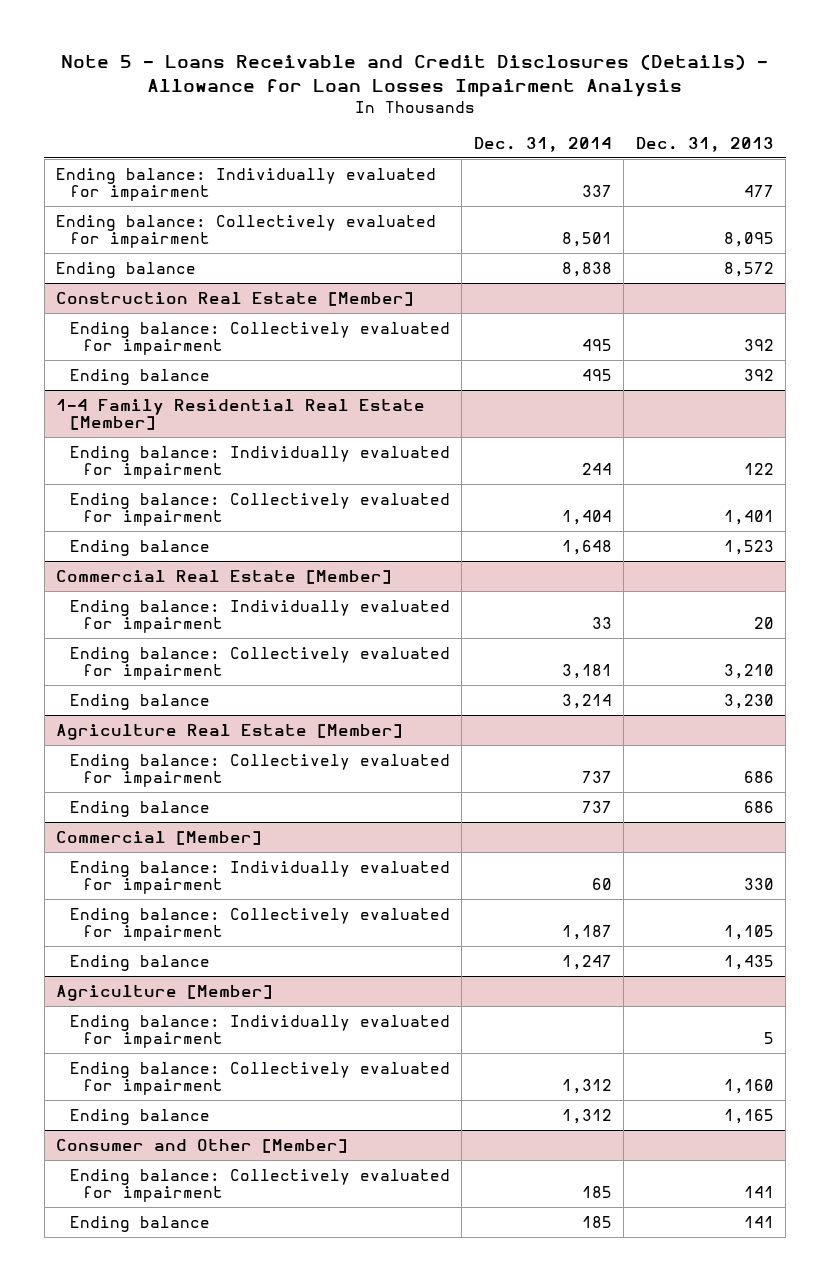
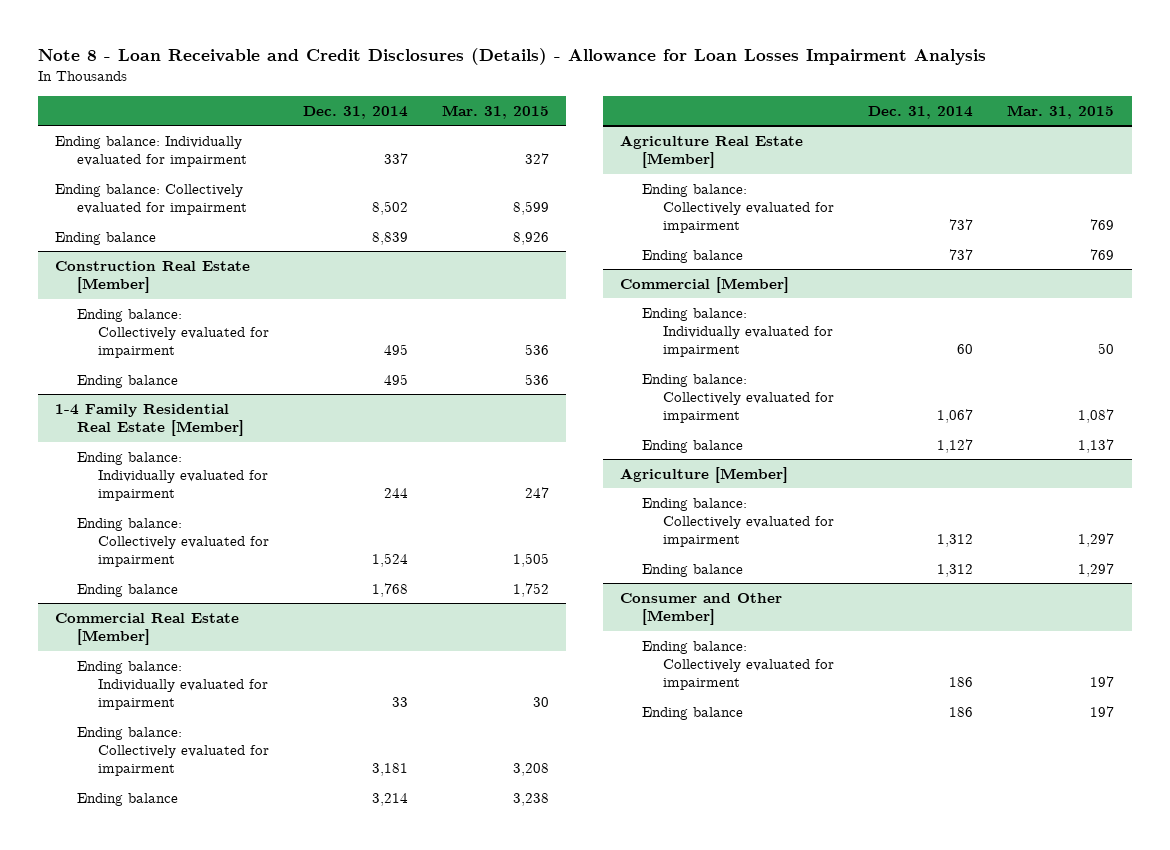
- Note 5 - Loans Receivable and Credit Disclosures (Details) - Allowance for Loan Losses Impairment Analysis
+ Note 8 - Loan Receivable and Credit Disclosures (Details) - Allowance for Loan Losses Impairment Analysis
- | Dec. 31, 2014 | Dec. 31, 2013
+ | Dec. 31, 2014 | Mar. 31, 2015
- Ending balance: Collectively evaluated for impairment | 8,501 | 8,095
- Ending balance | 8,838 | 8,572
+ Ending balance: Collectively evaluated for impairment | 8,502 | 8,599
+ Ending balance | 8,839 | 8,926
@ 1-4 Family Residential Real Estate [Member]
- Ending balance: Collectively evaluated for impairment | 1,404 | 1,401
- Ending balance | 1,648 | 1,523
+ Ending balance: Collectively evaluated for impairment | 1,524 | 1,505
+ Ending balance | 1,768 | 1,752
@ Commercial [Member]
- Ending balance: Collectively evaluated for impairment | 1,187 | 1,105
- Ending balance | 1,247 | 1,435
+ Ending balance: Collectively evaluated for impairment | 1,067 | 1,087
+ Ending balance | 1,127 | 1,137
@ Agriculture [Member]
- Ending balance: Individually evaluated for impairment | | 5
@ Consumer and Other [Member]
- Ending balance: Collectively evaluated for impairment | 185 | 141
- Ending balance | 185 | 141
+ Ending balance: Collectively evaluated for impairment | 186 | 197
+ Ending balance | 186 | 197

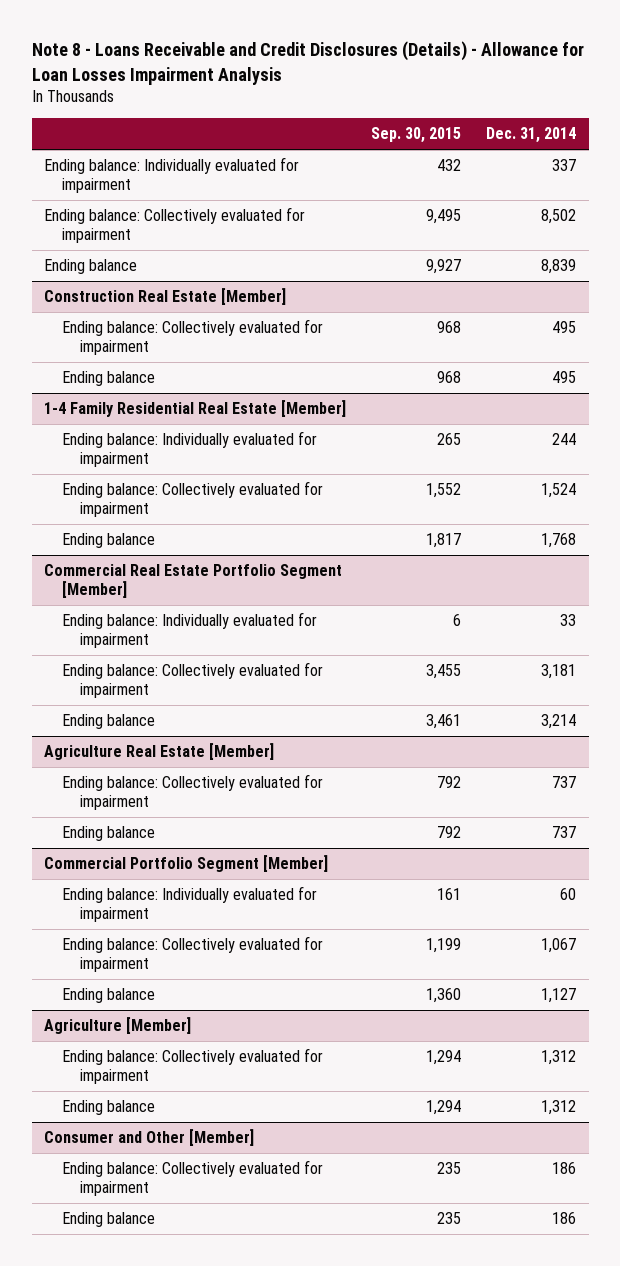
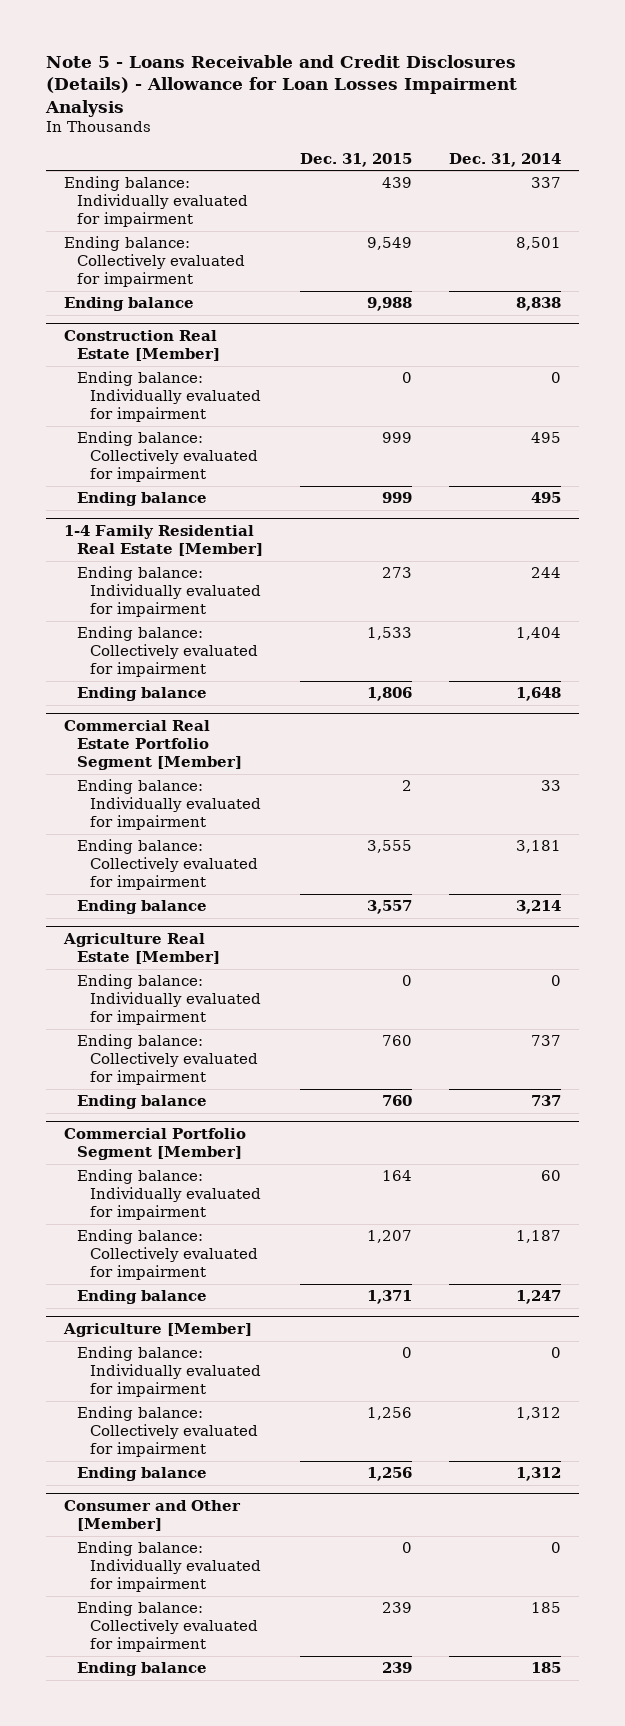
- Note 8 - Loans Receivable and Credit Disclosures (Details) - Allowance for Loan Losses Impairment Analysis
+ Note 5 - Loans Receivable and Credit Disclosures (Details) - Allowance for Loan Losses Impairment Analysis
- | Sep. 30, 2015 | Dec. 31, 2014
+ | Dec. 31, 2015 | Dec. 31, 2014
- Ending balance: Collectively evaluated for impairment | 9,495 | 8,502
- Ending balance | 9,927 | 8,839
+ Ending balance: Collectively evaluated for impairment | 9,549 | 8,501
+ Ending balance | 9,988 | 8,838
@ Construction Real Estate [Member]
+ Ending balance: Individually evaluated for impairment | 0 | 0
@ 1-4 Family Residential Real Estate [Member]
- Ending balance: Collectively evaluated for impairment | 1,552 | 1,524
- Ending balance | 1,817 | 1,768
+ Ending balance: Collectively evaluated for impairment | 1,533 | 1,404
+ Ending balance | 1,806 | 1,648
@ Agriculture Real Estate [Member]
+ Ending balance: Individually evaluated for impairment | 0 | 0
@ Commercial Portfolio Segment [Member]
- Ending balance: Collectively evaluated for impairment | 1,199 | 1,067
- Ending balance | 1,360 | 1,127
+ Ending balance: Collectively evaluated for impairment | 1,207 | 1,187
+ Ending balance | 1,371 | 1,247
@ Agriculture [Member]
+ Ending balance: Individually evaluated for impairment | 0 | 0
@ Consumer and Other [Member]
- Ending balance: Collectively evaluated for impairment | 235 | 186
- Ending balance | 235 | 186
+ Ending balance: Individually evaluated for impairment | 0 | 0
+ Ending balance: Collectively evaluated for impairment | 239 | 185
+ Ending balance | 239 | 185

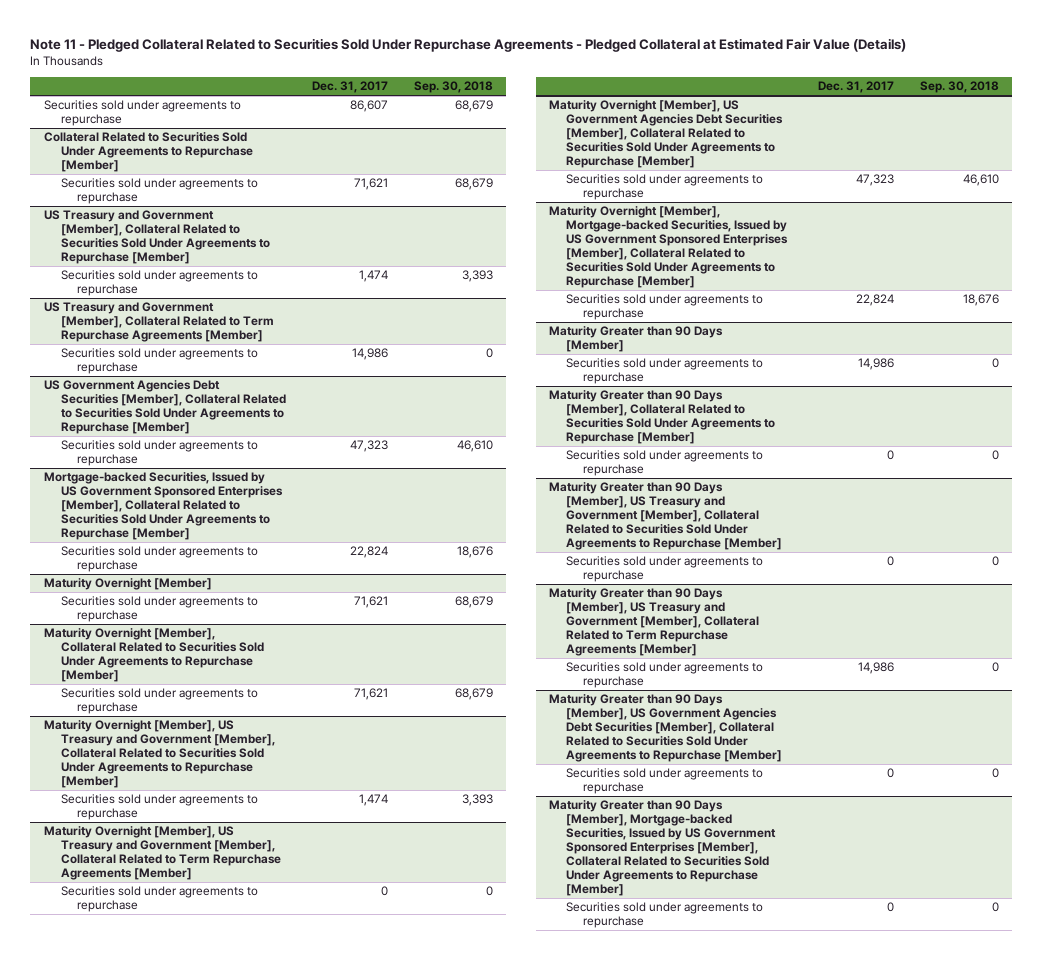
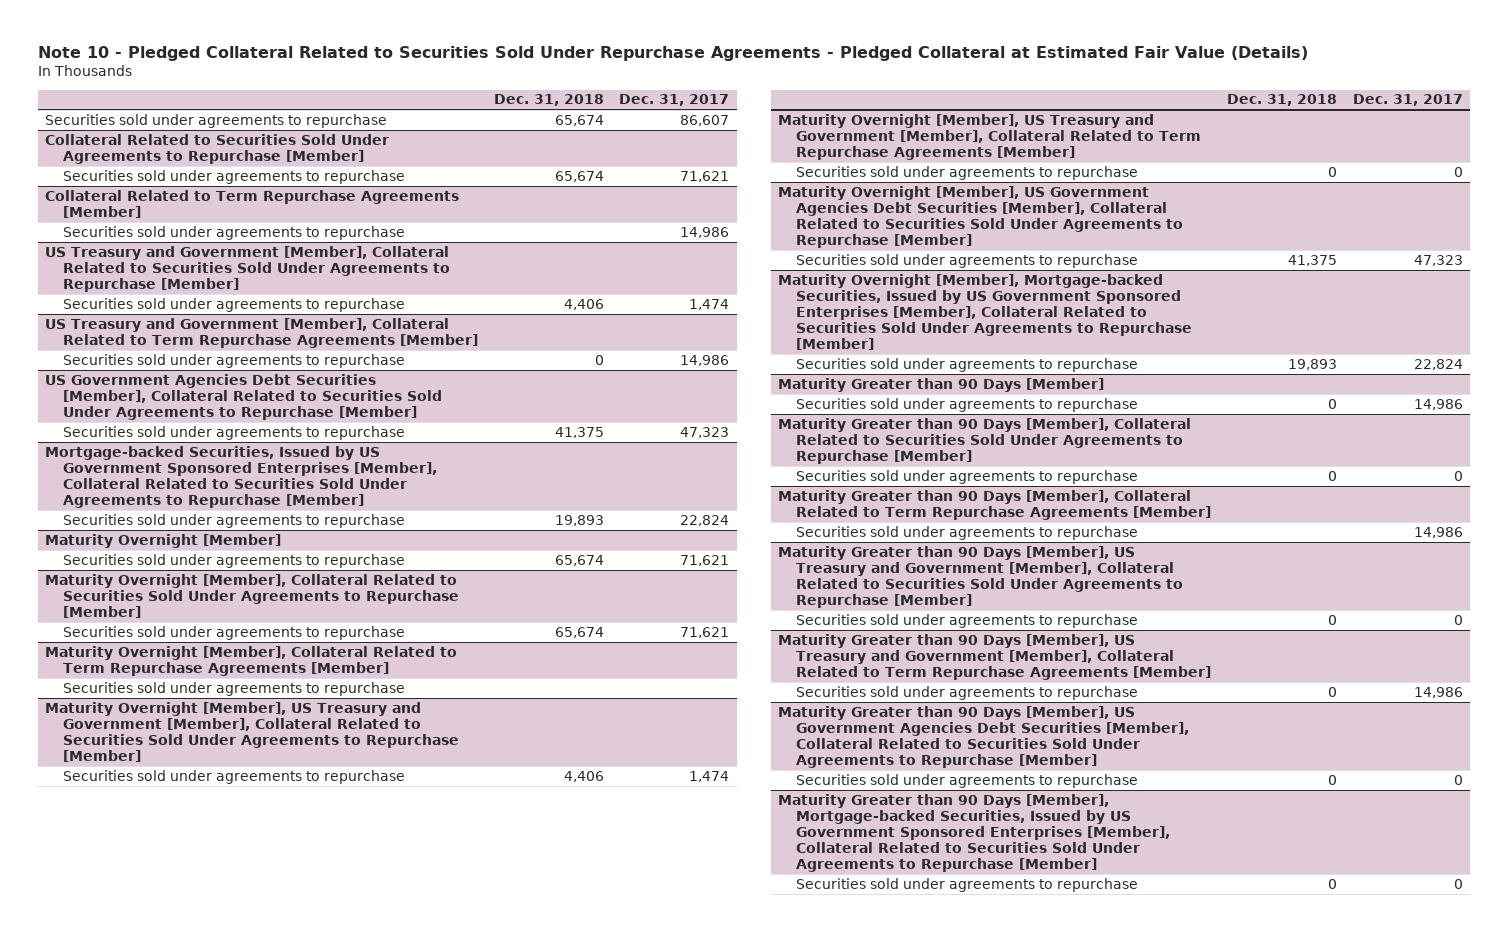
- Note 11 - Pledged Collateral Related to Securities Sold Under Repurchase Agreements - Pledged Collateral at Estimated Fair Value (Details)
+ Note 10 - Pledged Collateral Related to Securities Sold Under Repurchase Agreements - Pledged Collateral at Estimated Fair Value (Details)
- | Dec. 31, 2017 | Sep. 30, 2018
+ | Dec. 31, 2018 | Dec. 31, 2017
+ Collateral Related to Term Repurchase Agreements [Member]
+ Securities sold under agreements to repurchase | | 14,986
+ Maturity Overnight [Member], Collateral Related to Term Repurchase Agreements [Member]
+ Securities sold under agreements to repurchase
+ Maturity Greater than 90 Days [Member], Collateral Related to Term Repurchase Agreements [Member]
+ Securities sold under agreements to repurchase | | 14,986

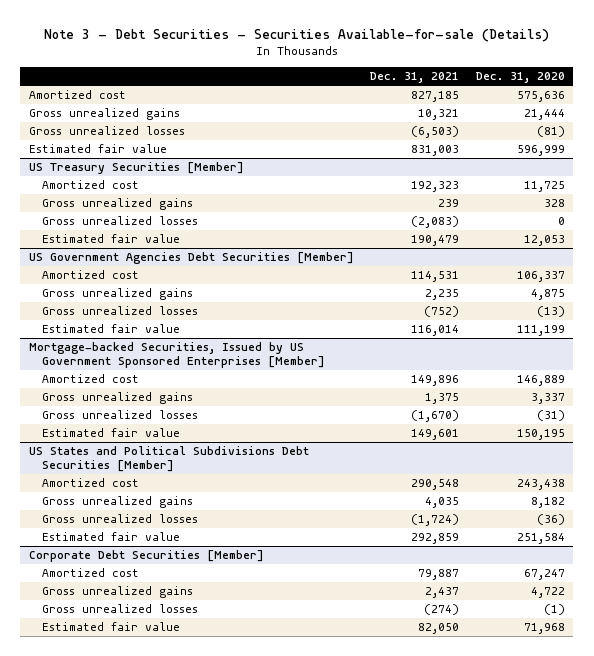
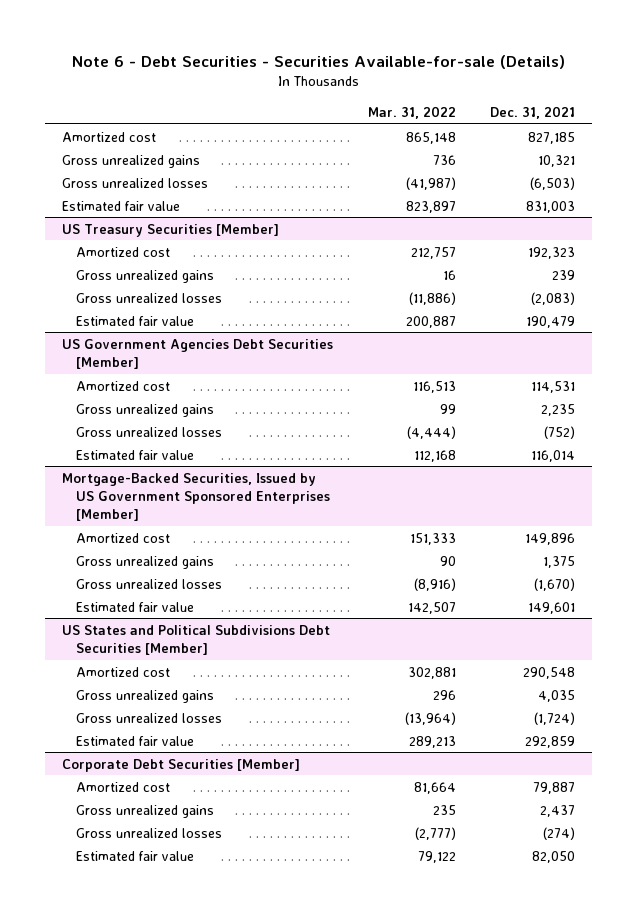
- Note 3 - Debt Securities - Securities Available-for-sale (Details)
+ Note 6 - Debt Securities - Securities Available-for-sale (Details)
- | Dec. 31, 2021 | Dec. 31, 2020
+ | Mar. 31, 2022 | Dec. 31, 2021
- Mortgage-backed Securities, Issued by US Government Sponsored Enterprises [Member]
+ Mortgage-Backed Securities, Issued by US Government Sponsored Enterprises [Member]

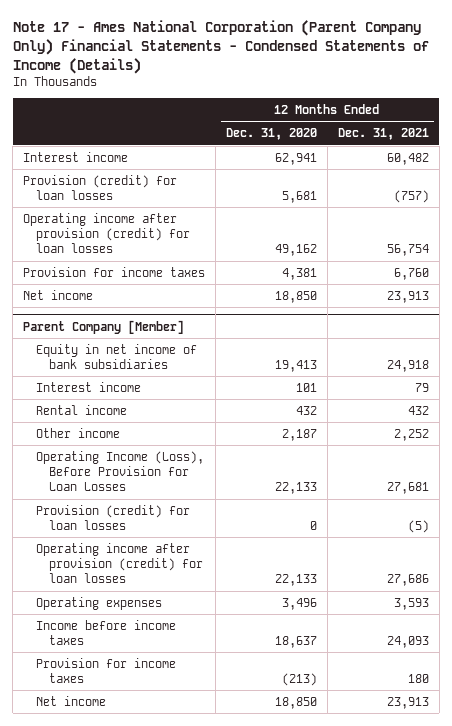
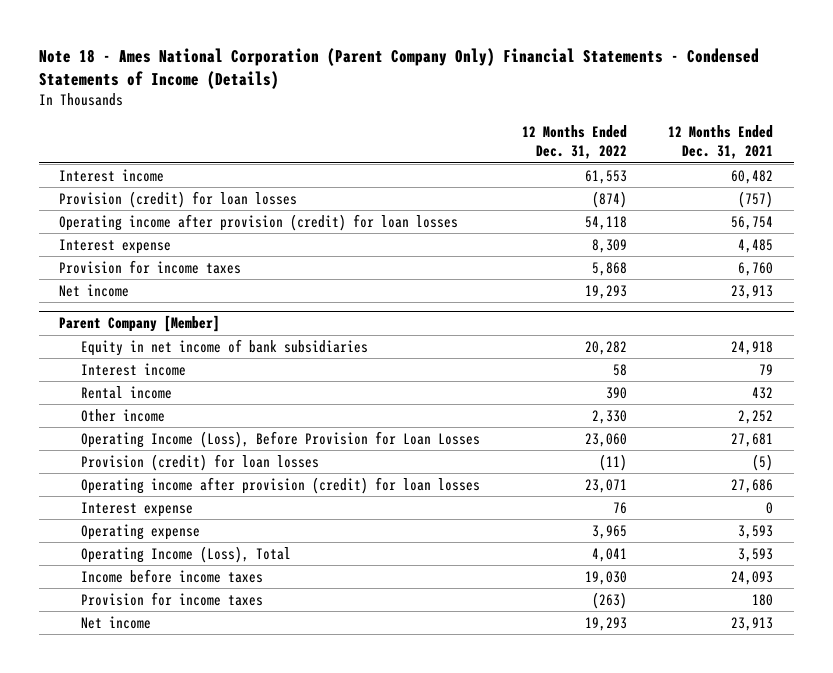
- Note 17 - Ames National Corporation (Parent Company Only) Financial Statements - Condensed Statements of Income (Details)
+ Note 18 - Ames National Corporation (Parent Company Only) Financial Statements - Condensed Statements of Income (Details)
- | 12 Months Ended Dec. 31, 2020 | 12 Months Ended Dec. 31, 2021
+ | 12 Months Ended Dec. 31, 2022 | 12 Months Ended Dec. 31, 2021
+ Interest expense | 8,309 | 4,485
@ Parent Company [Member]
- Operating expenses | 3,496 | 3,593
+ Interest expense | 76 | 0
+ Operating expense | 3,965 | 3,593
+ Operating Income (Loss), Total | 4,041 | 3,593

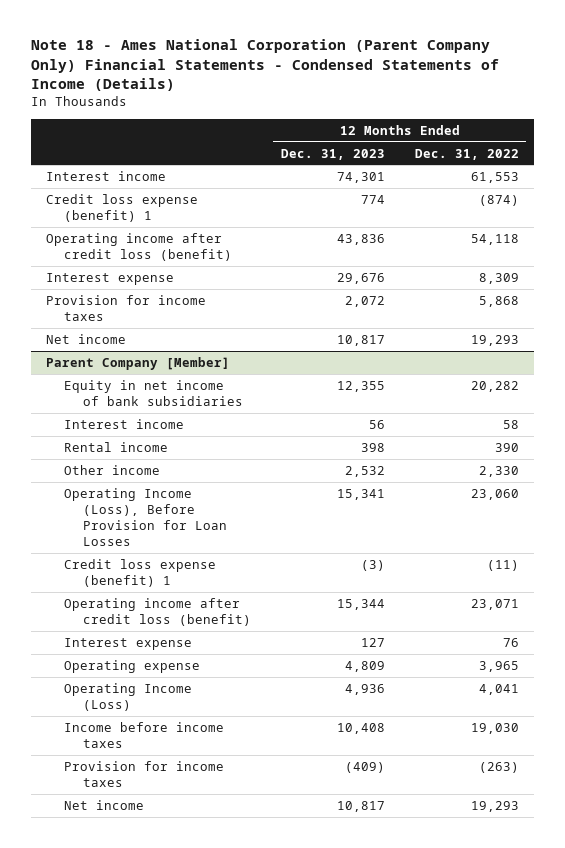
- | 12 Months Ended Dec. 31, 2022 | 12 Months Ended Dec. 31, 2021
+ | 12 Months Ended Dec. 31, 2023 | 12 Months Ended Dec. 31, 2022
- Provision (credit) for loan losses | (874) | (757)
- Operating income after provision (credit) for loan losses | 54,118 | 56,754
+ Credit loss expense (benefit) 1 | 774 | (874)
+ Operating income after credit loss (benefit) | 43,836 | 54,118
@ Parent Company [Member]
- Provision (credit) for loan losses | (11) | (5)
- Operating income after provision (credit) for loan losses | 23,071 | 27,686
+ Credit loss expense (benefit) 1 | (3) | (11)
+ Operating income after credit loss (benefit) | 15,344 | 23,071
- Operating Income (Loss), Total | 4,041 | 3,593
+ Operating Income (Loss) | 4,936 | 4,041

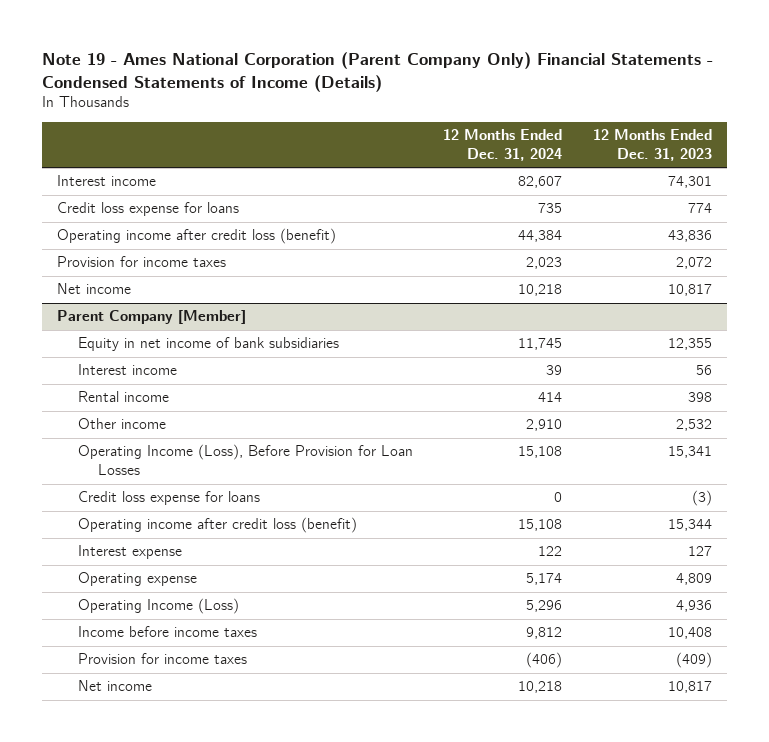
- Note 18 - Ames National Corporation (Parent Company Only) Financial Statements - Condensed Statements of Income (Details)
+ Note 19 - Ames National Corporation (Parent Company Only) Financial Statements - Condensed Statements of Income (Details)
- | 12 Months Ended Dec. 31, 2023 | 12 Months Ended Dec. 31, 2022
+ | 12 Months Ended Dec. 31, 2024 | 12 Months Ended Dec. 31, 2023
- Credit loss expense (benefit) 1 | 774 | (874)
+ Credit loss expense for loans | 735 | 774
- Interest expense | 29,676 | 8,309
@ Parent Company [Member]
- Credit loss expense (benefit) 1 | (3) | (11)
+ Credit loss expense for loans | 0 | (3)

